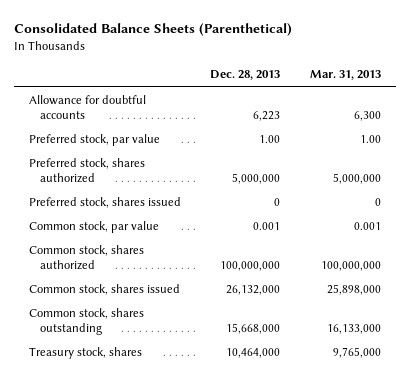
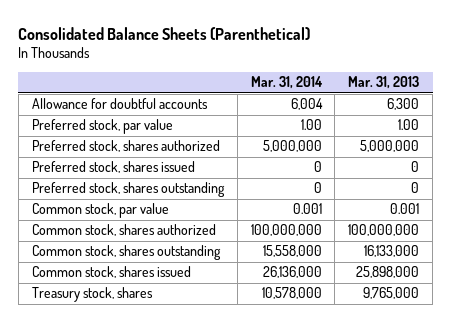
- | Dec. 28, 2013 | Mar. 31, 2013
+ | Mar. 31, 2014 | Mar. 31, 2013
+ Preferred stock, shares outstanding | 0 | 0
moved down: Common stock, shares issued | 26,136,000 | 25,898,000

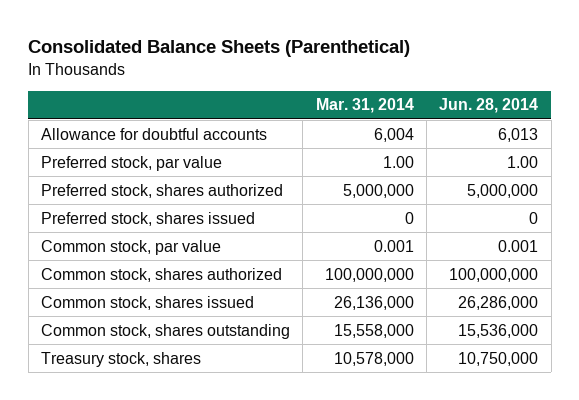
- | Mar. 31, 2014 | Mar. 31, 2013
+ | Mar. 31, 2014 | Jun. 28, 2014
- Preferred stock, shares outstanding | 0 | 0
moved down: Common stock, shares outstanding | 15,558,000 | 15,536,000

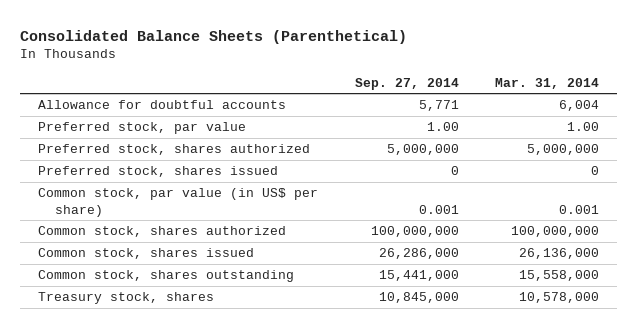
- | Mar. 31, 2014 | Jun. 28, 2014
+ | Sep. 27, 2014 | Mar. 31, 2014
- Common stock, par value | 0.001 | 0.001
+ Common stock, par value (in US$ per share) | 0.001 | 0.001

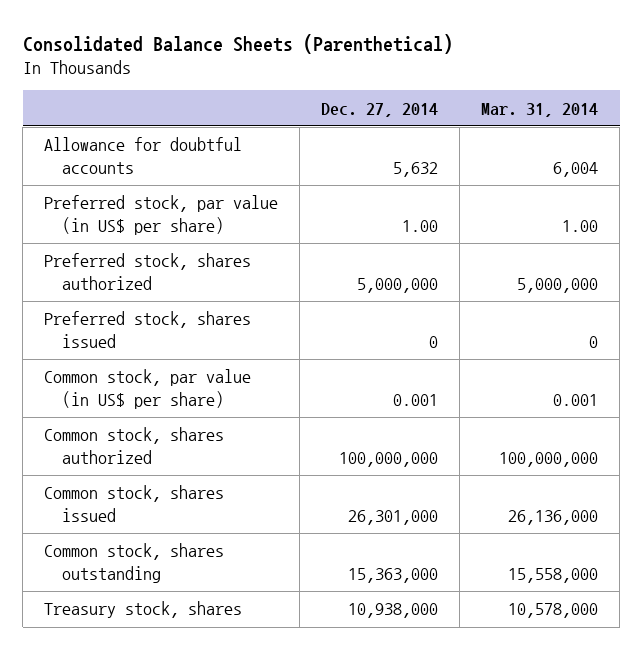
- | Sep. 27, 2014 | Mar. 31, 2014
+ | Dec. 27, 2014 | Mar. 31, 2014
- Preferred stock, par value | 1.00 | 1.00
+ Preferred stock, par value (in US$ per share) | 1.00 | 1.00

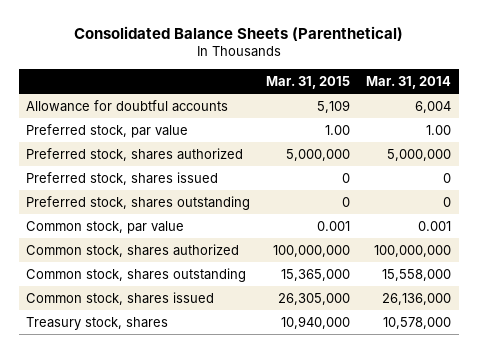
- | Dec. 27, 2014 | Mar. 31, 2014
+ | Mar. 31, 2015 | Mar. 31, 2014
- Preferred stock, par value (in US$ per share) | 1.00 | 1.00
+ Preferred stock, par value | 1.00 | 1.00
- Common stock, par value (in US$ per share) | 0.001 | 0.001
+ Preferred stock, shares outstanding | 0 | 0
+ Common stock, par value | 0.001 | 0.001
moved down: Common stock, shares issued | 26,305,000 | 26,136,000

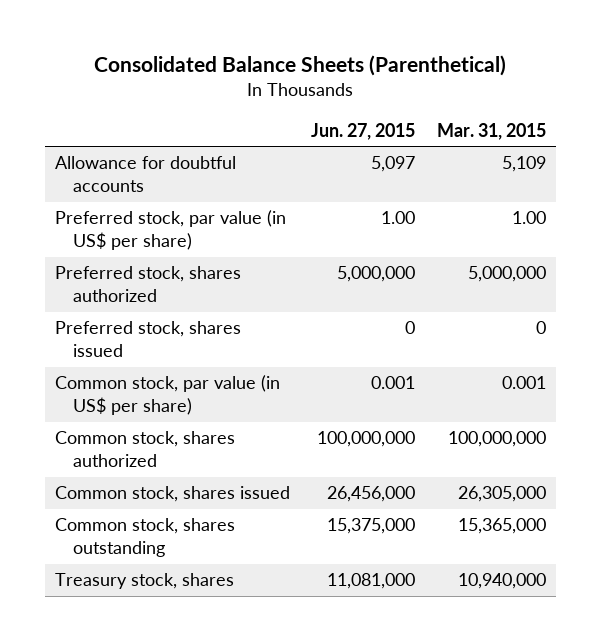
- | Mar. 31, 2015 | Mar. 31, 2014
+ | Jun. 27, 2015 | Mar. 31, 2015
- Preferred stock, par value | 1.00 | 1.00
+ Preferred stock, par value (in US$ per share) | 1.00 | 1.00
- Preferred stock, shares outstanding | 0 | 0
- Common stock, par value | 0.001 | 0.001
+ Common stock, par value (in US$ per share) | 0.001 | 0.001
moved down: Common stock, shares outstanding | 15,375,000 | 15,365,000

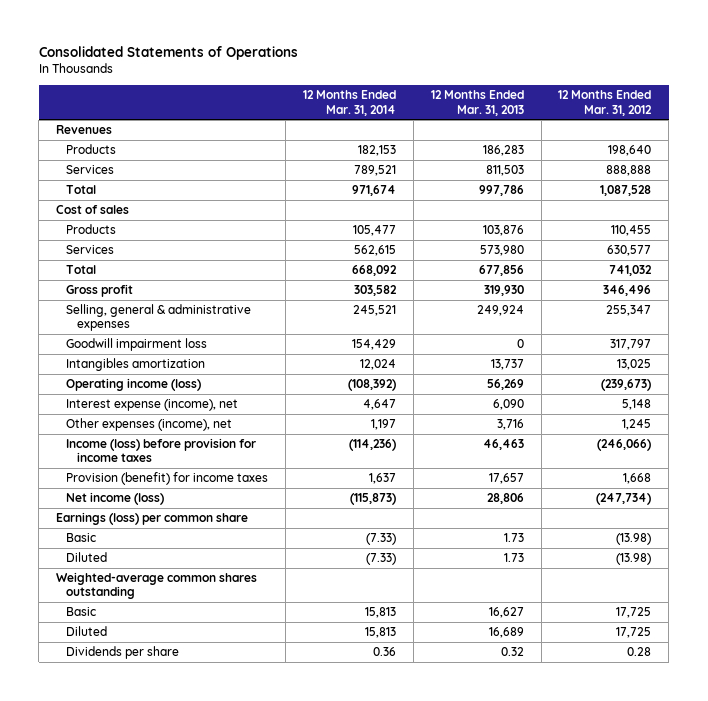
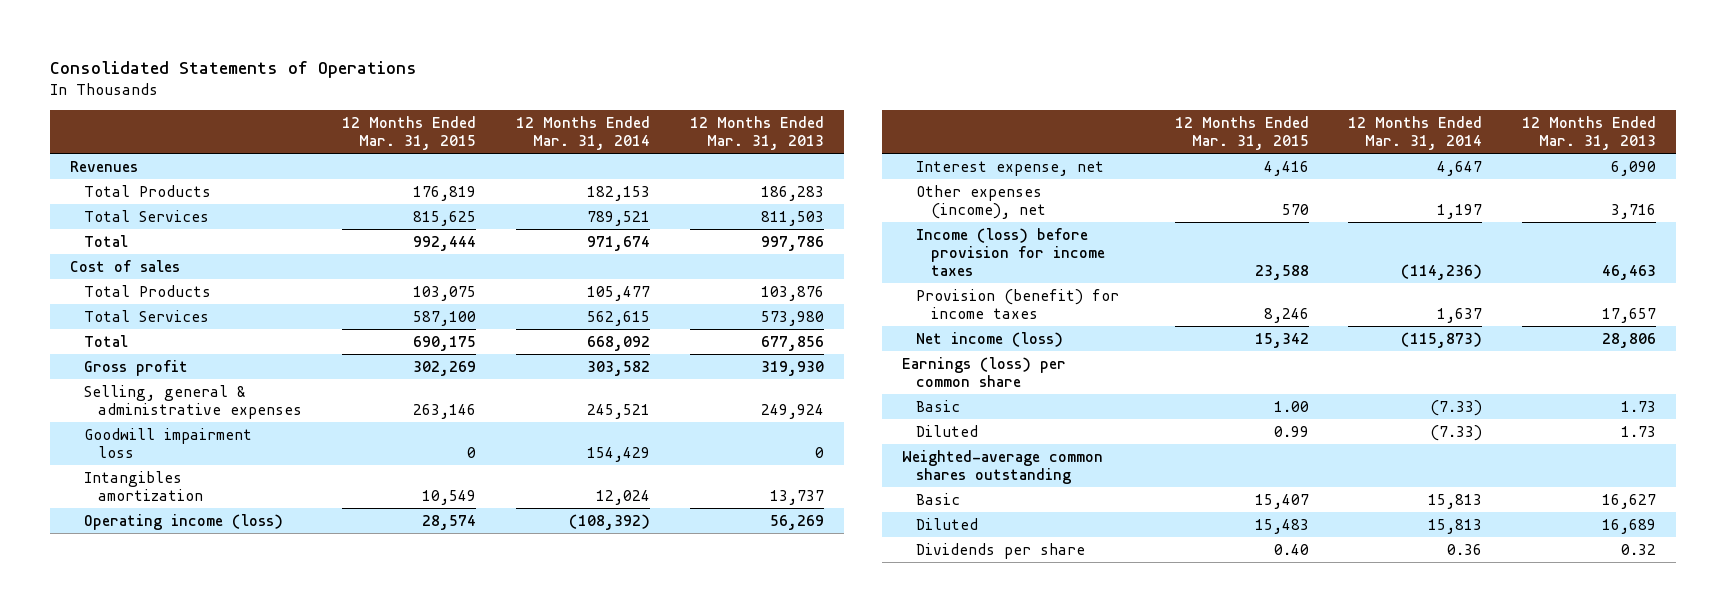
- | 12 Months Ended Mar. 31, 2014 | 12 Months Ended Mar. 31, 2013 | 12 Months Ended Mar. 31, 2012
+ | 12 Months Ended Mar. 31, 2015 | 12 Months Ended Mar. 31, 2014 | 12 Months Ended Mar. 31, 2013
- Products | 182,153 | 186,283 | 198,640
- Services | 789,521 | 811,503 | 888,888
+ Total Products | 176,819 | 182,153 | 186,283
+ Total Services | 815,625 | 789,521 | 811,503
- Products | 105,477 | 103,876 | 110,455
- Services | 562,615 | 573,980 | 630,577
+ Total Products | 103,075 | 105,477 | 103,876
+ Total Services | 587,100 | 562,615 | 573,980
- Interest expense (income), net | 4,647 | 6,090 | 5,148
+ Interest expense, net | 4,416 | 4,647 | 6,090

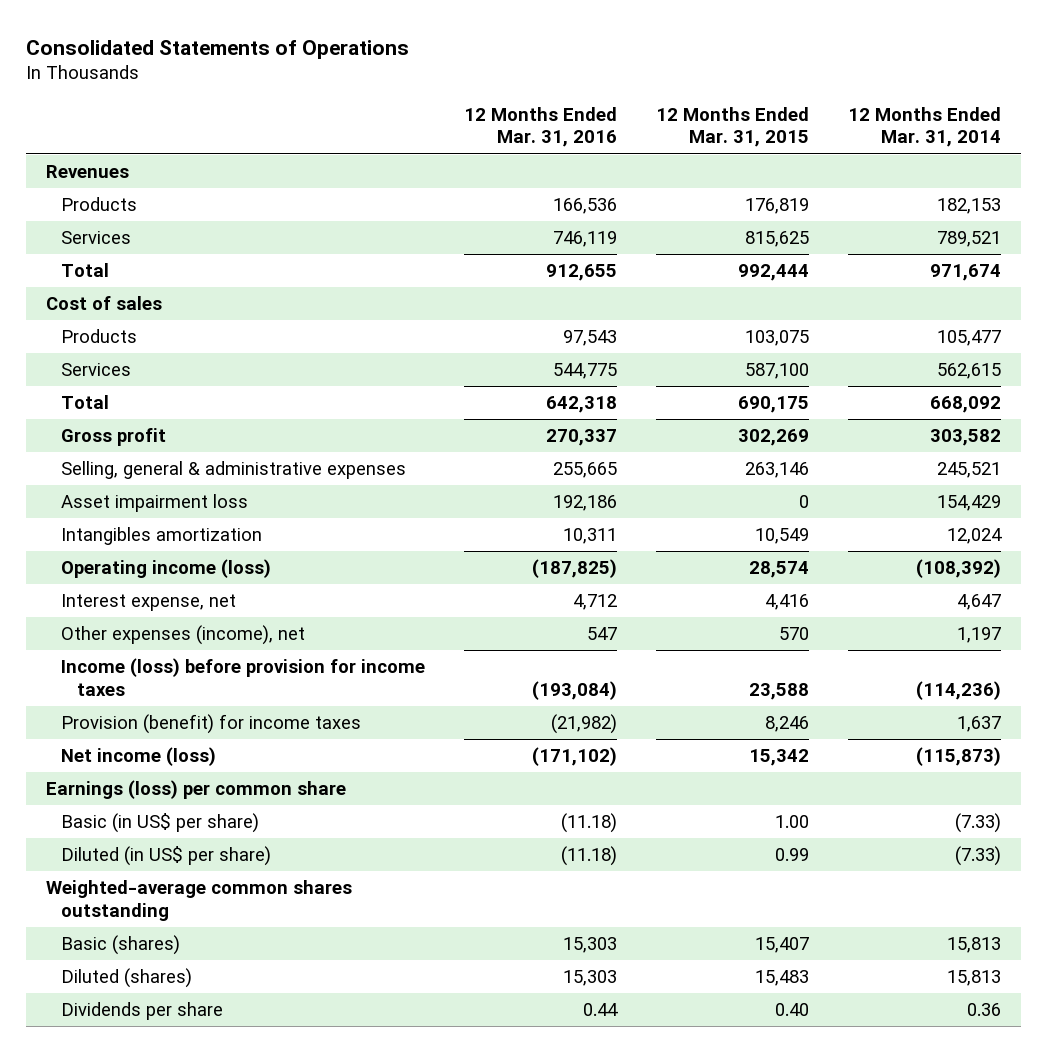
- | 12 Months Ended Mar. 31, 2015 | 12 Months Ended Mar. 31, 2014 | 12 Months Ended Mar. 31, 2013
+ | 12 Months Ended Mar. 31, 2016 | 12 Months Ended Mar. 31, 2015 | 12 Months Ended Mar. 31, 2014
- Total Products | 176,819 | 182,153 | 186,283
- Total Services | 815,625 | 789,521 | 811,503
+ Products | 166,536 | 176,819 | 182,153
+ Services | 746,119 | 815,625 | 789,521
- Total Products | 103,075 | 105,477 | 103,876
- Total Services | 587,100 | 562,615 | 573,980
+ Products | 97,543 | 103,075 | 105,477
+ Services | 544,775 | 587,100 | 562,615
- Goodwill impairment loss | 0 | 154,429 | 0
+ Asset impairment loss | 192,186 | 0 | 154,429
- Basic | 1.00 | (7.33) | 1.73
- Diluted | 0.99 | (7.33) | 1.73
+ Basic (in US$ per share) | (11.18) | 1.00 | (7.33)
+ Diluted (in US$ per share) | (11.18) | 0.99 | (7.33)
- Basic | 15,407 | 15,813 | 16,627
- Diluted | 15,483 | 15,813 | 16,689
+ Basic (shares) | 15,303 | 15,407 | 15,813
+ Diluted (shares) | 15,303 | 15,483 | 15,813

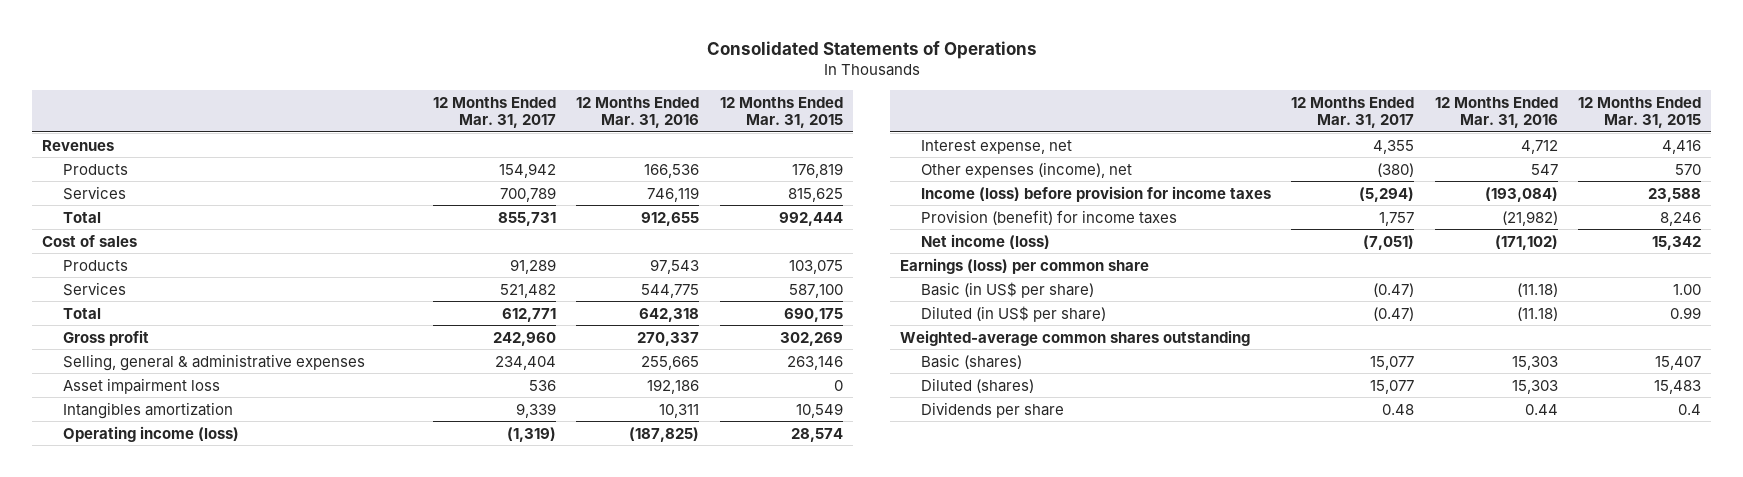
- | 12 Months Ended Mar. 31, 2016 | 12 Months Ended Mar. 31, 2015 | 12 Months Ended Mar. 31, 2014
+ | 12 Months Ended Mar. 31, 2017 | 12 Months Ended Mar. 31, 2016 | 12 Months Ended Mar. 31, 2015
- Dividends per share | 0.44 | 0.40 | 0.36
+ Dividends per share | 0.48 | 0.44 | 0.4

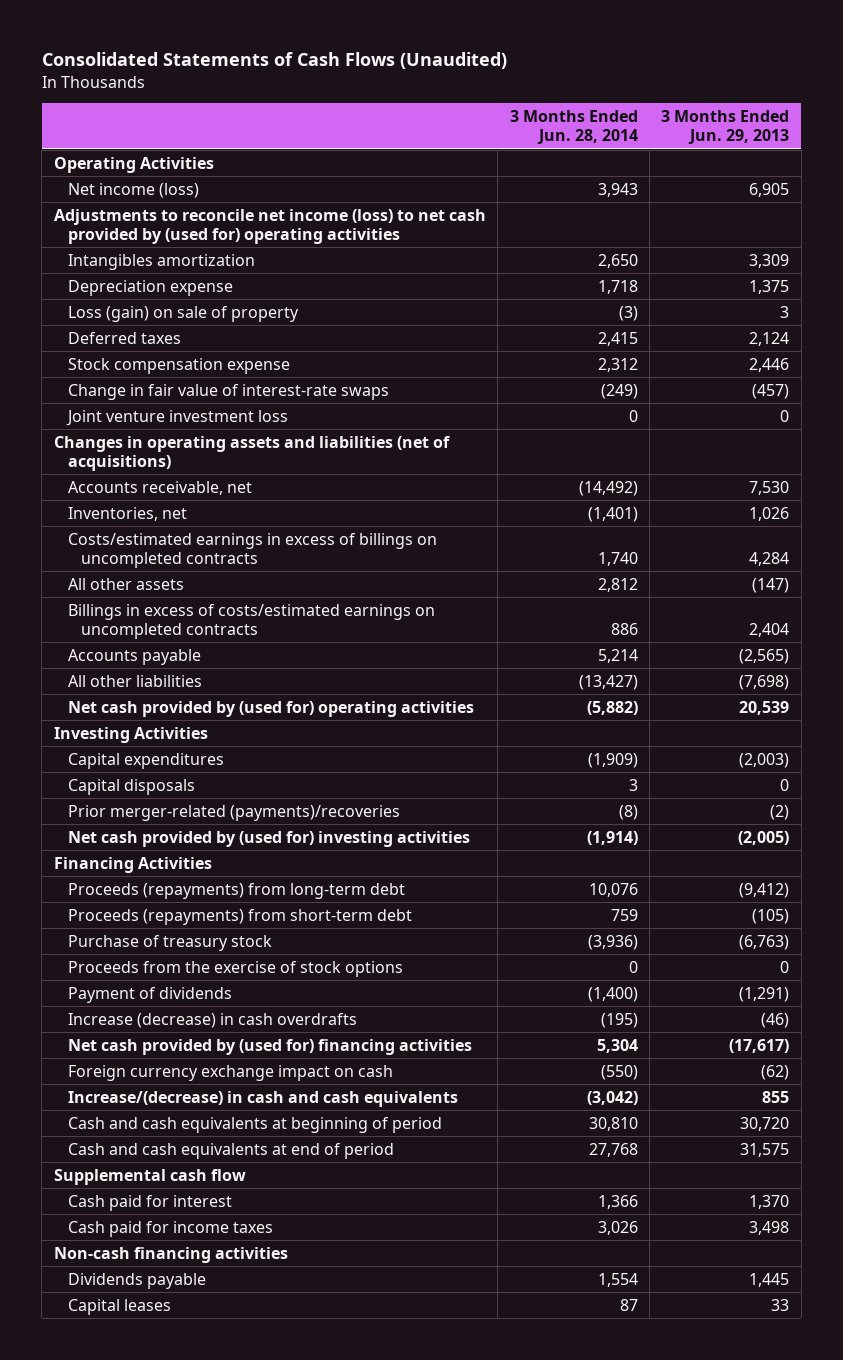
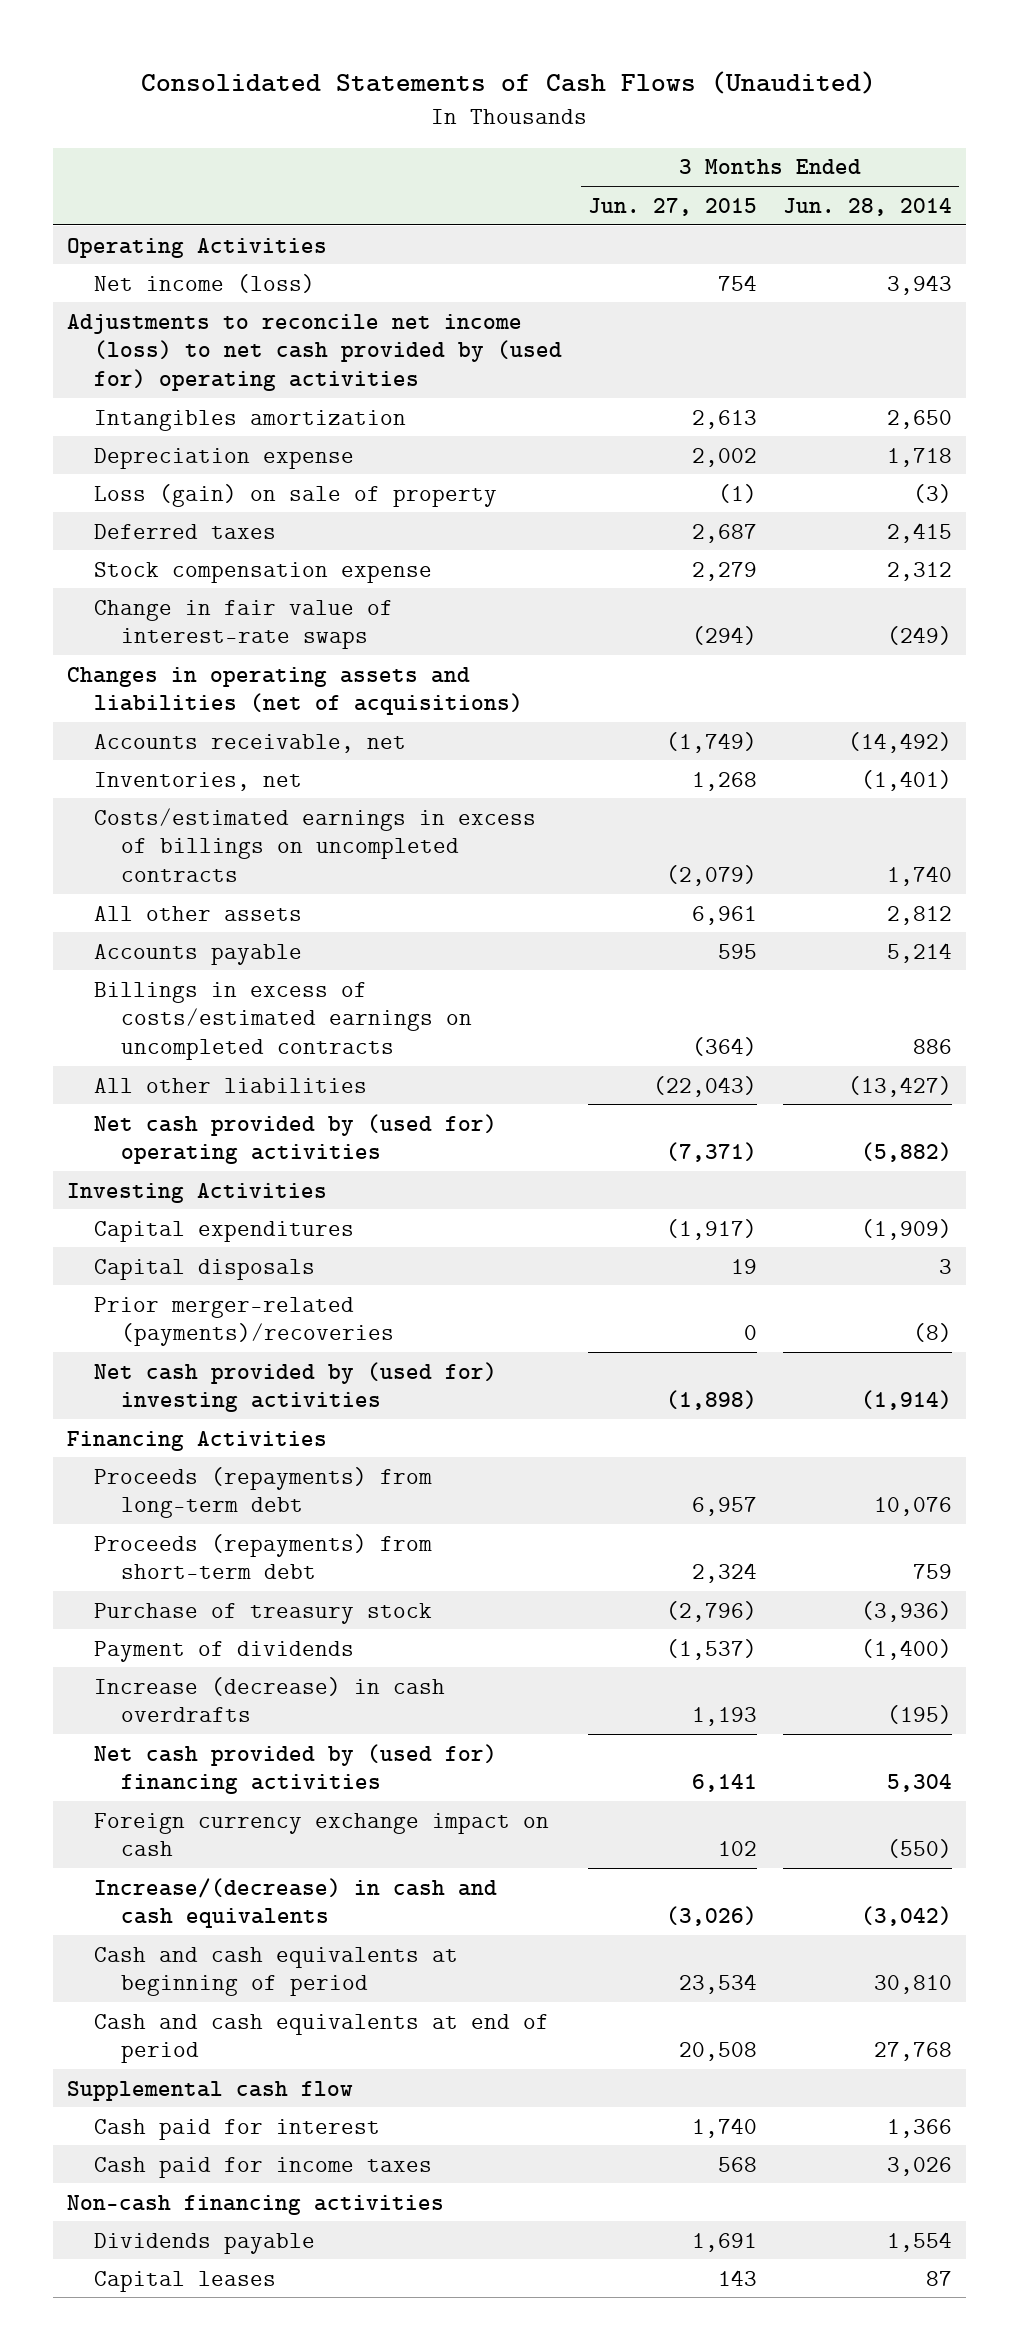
- | 3 Months Ended Jun. 28, 2014 | 3 Months Ended Jun. 29, 2013
+ | 3 Months Ended Jun. 27, 2015 | 3 Months Ended Jun. 28, 2014
- Joint venture investment loss | 0 | 0
moved down: Billings in excess of costs/estimated earnings on uncompleted contracts | (364) | 886
- Proceeds from the exercise of stock options | 0 | 0

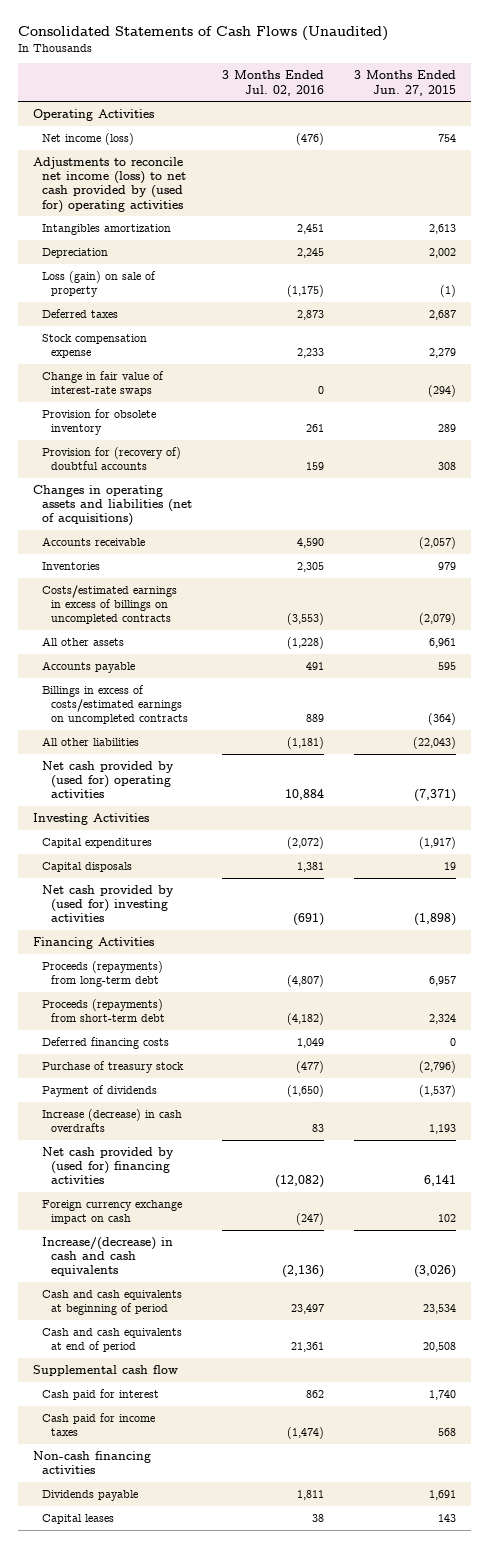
- | 3 Months Ended Jun. 27, 2015 | 3 Months Ended Jun. 28, 2014
+ | 3 Months Ended Jul. 02, 2016 | 3 Months Ended Jun. 27, 2015
- Depreciation expense | 2,002 | 1,718
+ Depreciation | 2,245 | 2,002
+ Provision for obsolete inventory | 261 | 289
+ Provision for (recovery of) doubtful accounts | 159 | 308
- Accounts receivable, net | (1,749) | (14,492)
- Inventories, net | 1,268 | (1,401)
+ Accounts receivable | 4,590 | (2,057)
+ Inventories | 2,305 | 979
- Prior merger-related (payments)/recoveries | 0 | (8)
+ Deferred financing costs | 1,049 | 0

